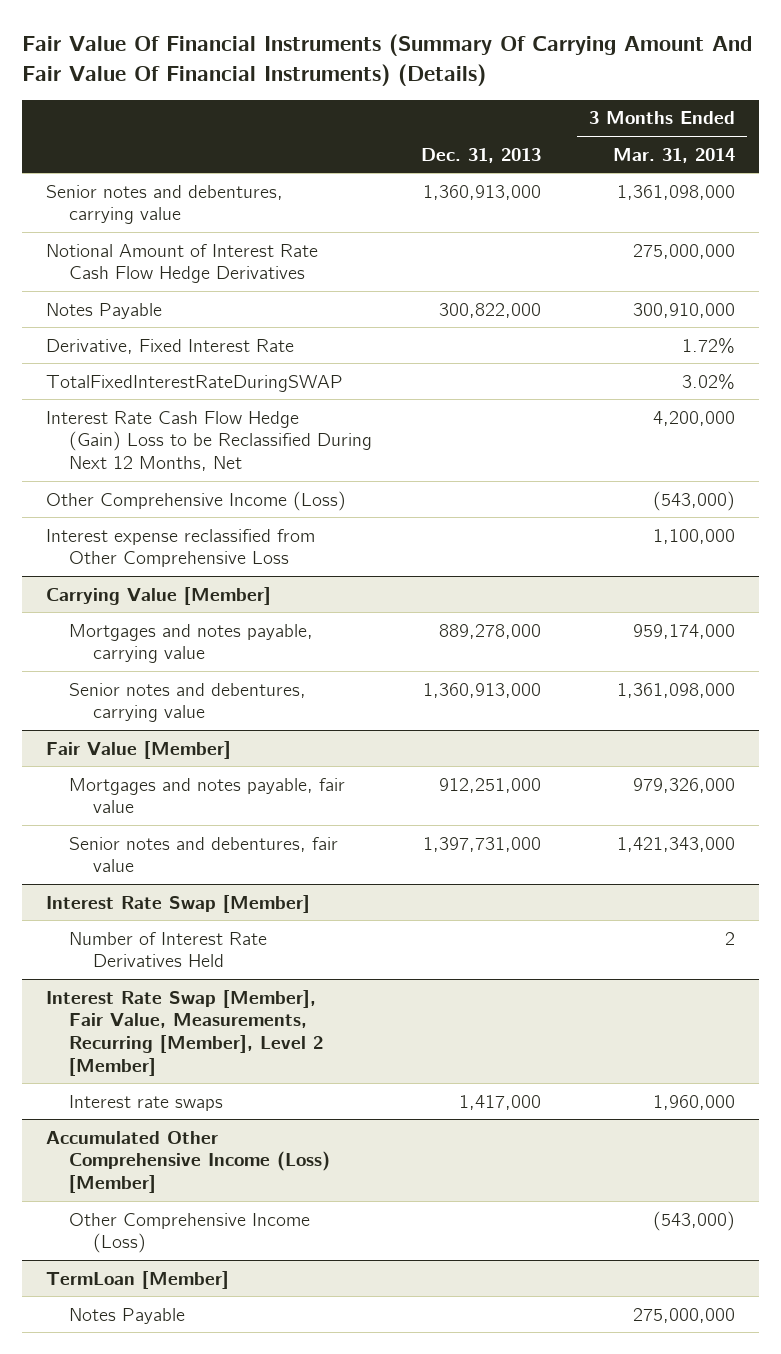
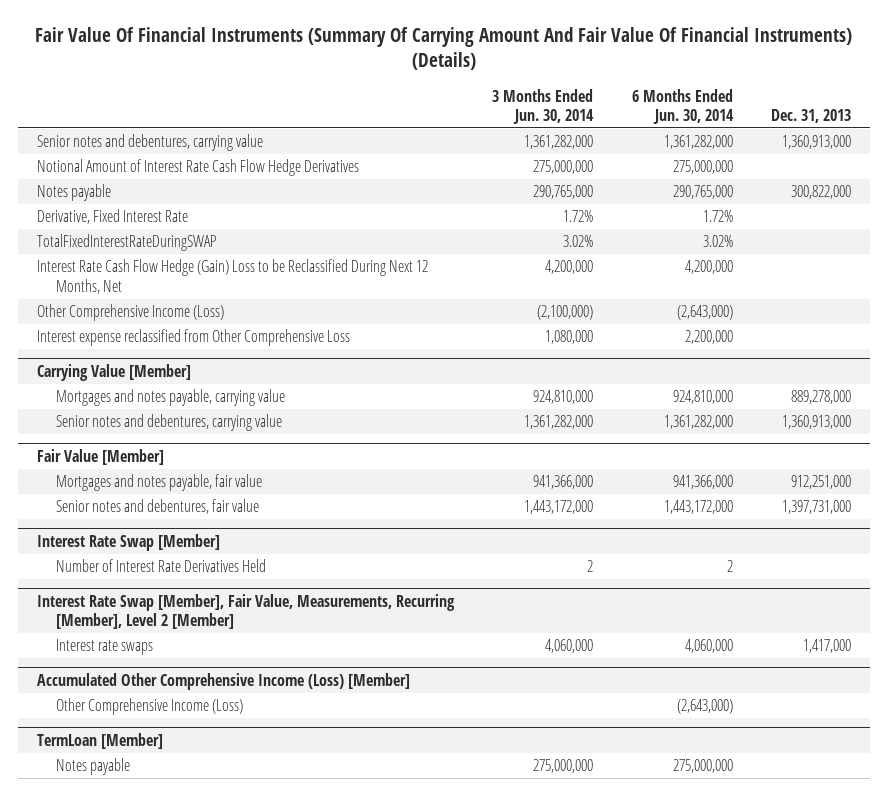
- | Dec. 31, 2013 | 3 Months Ended Mar. 31, 2014
+ | 3 Months Ended Jun. 30, 2014 | 6 Months Ended Jun. 30, 2014 | Dec. 31, 2013
- Notes Payable | 300,822,000 | 300,910,000
+ Notes payable | 290,765,000 | 290,765,000 | 300,822,000
@ TermLoan [Member]
- Notes Payable | | 275,000,000
+ Notes payable | 275,000,000 | 275,000,000 |

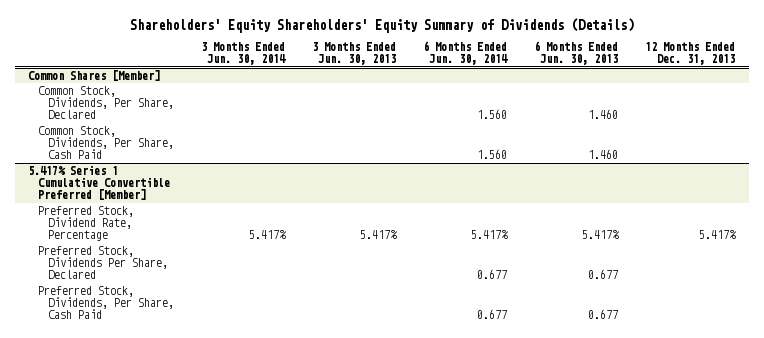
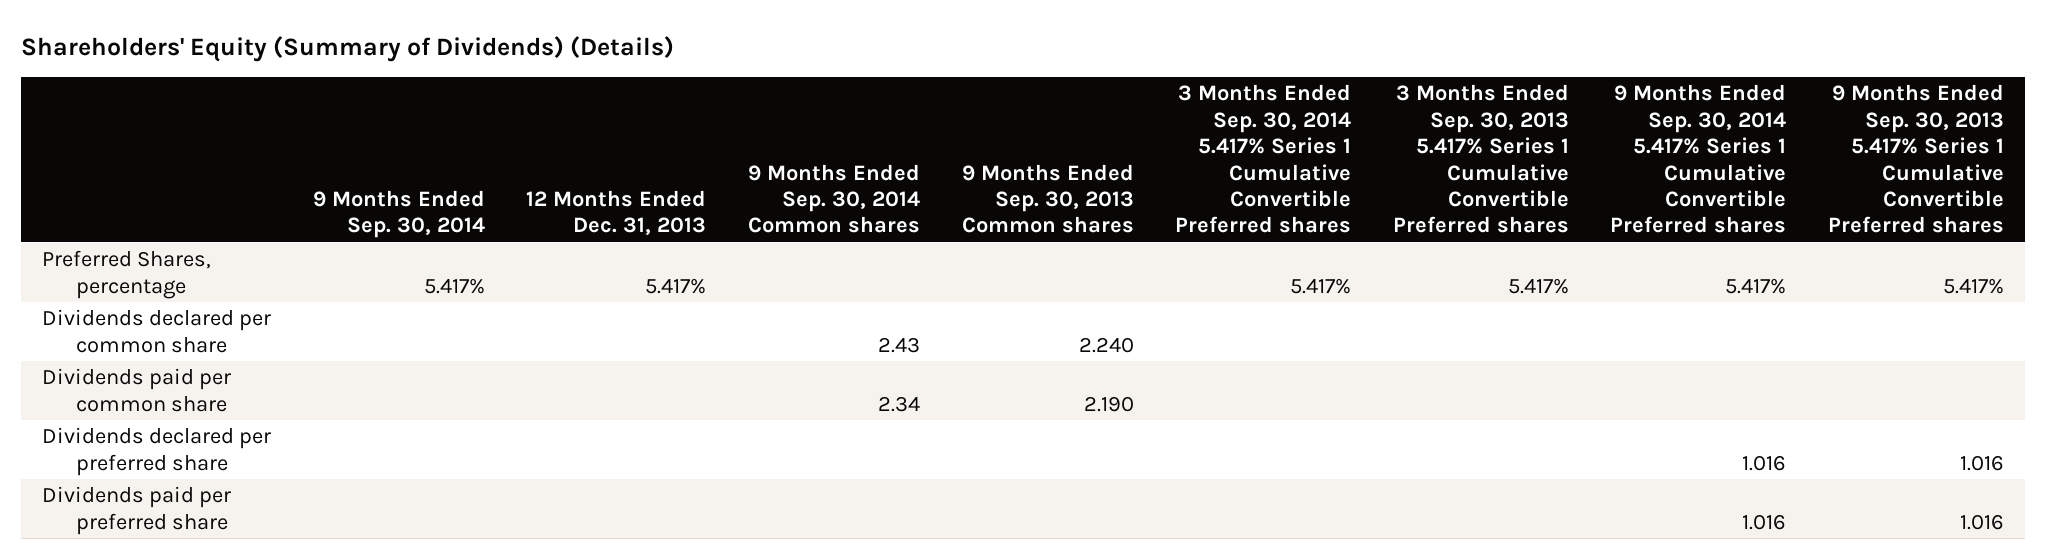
- Shareholders' Equity Shareholders' Equity Summary of Dividends (Details)
+ Shareholders' Equity (Summary of Dividends) (Details)
- | 3 Months Ended Jun. 30, 2014 | 3 Months Ended Jun. 30, 2013 | 6 Months Ended Jun. 30, 2014 | 6 Months Ended Jun. 30, 2013 | 12 Months Ended Dec. 31, 2013
+ | 9 Months Ended Sep. 30, 2014 | 12 Months Ended Dec. 31, 2013 | 9 Months Ended Sep. 30, 2014 Common shares | 9 Months Ended Sep. 30, 2013 Common shares | 3 Months Ended Sep. 30, 2014 5.417% Series 1 Cumulative Convertible Preferred shares | 3 Months Ended Sep. 30, 2013 5.417% Series 1 Cumulative Convertible Preferred shares | 9 Months Ended Sep. 30, 2014 5.417% Series 1 Cumulative Convertible Preferred shares | 9 Months Ended Sep. 30, 2013 5.417% Series 1 Cumulative Convertible Preferred shares
- Common Shares [Member]
- Common Stock, Dividends, Per Share, Declared | | | 1.560 | 1.460 |
- Common Stock, Dividends, Per Share, Cash Paid | | | 1.560 | 1.460 |
- 5.417% Series 1 Cumulative Convertible Preferred [Member]
- Preferred Stock, Dividend Rate, Percentage | 5.417% | 5.417% | 5.417% | 5.417% | 5.417%
- Preferred Stock, Dividends Per Share, Declared | | | 0.677 | 0.677 |
- Preferred Stock, Dividends, Per Share, Cash Paid | | | 0.677 | 0.677 |
+ Preferred Shares, percentage | 5.417% | 5.417% | | | 5.417% | 5.417% | 5.417% | 5.417%
+ Dividends declared per common share | | | 2.43 | 2.240 | | | |
+ Dividends paid per common share | | | 2.34 | 2.190 | | | |
+ Dividends declared per preferred share | | | | | | | 1.016 | 1.016
+ Dividends paid per preferred share | | | | | | | 1.016 | 1.016

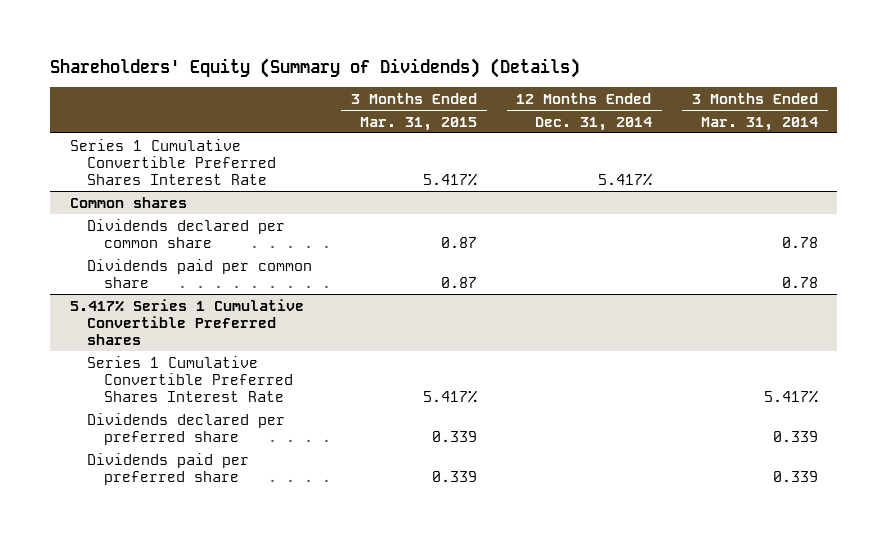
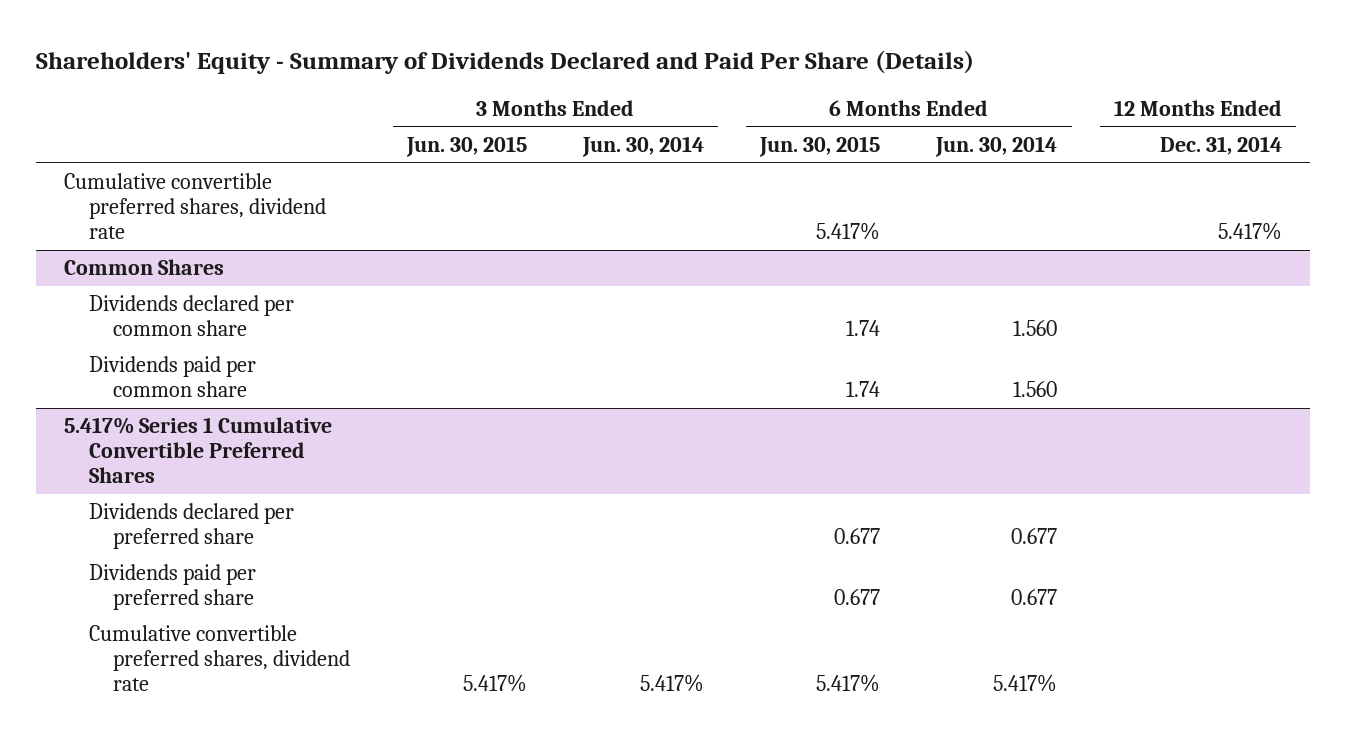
- Shareholders' Equity (Summary of Dividends) (Details)
+ Shareholders' Equity - Summary of Dividends Declared and Paid Per Share (Details)
- | 3 Months Ended Mar. 31, 2015 | 12 Months Ended Dec. 31, 2014 | 3 Months Ended Mar. 31, 2014
+ | 3 Months Ended Jun. 30, 2015 | 3 Months Ended Jun. 30, 2014 | 6 Months Ended Jun. 30, 2015 | 6 Months Ended Jun. 30, 2014 | 12 Months Ended Dec. 31, 2014
- Series 1 Cumulative Convertible Preferred Shares Interest Rate | 5.417% | 5.417% |
- Common shares
+ Cumulative convertible preferred shares, dividend rate | | | 5.417% | | 5.417%
+ Common Shares
- 5.417% Series 1 Cumulative Convertible Preferred shares
- Series 1 Cumulative Convertible Preferred Shares Interest Rate | 5.417% | | 5.417%
+ 5.417% Series 1 Cumulative Convertible Preferred Shares
+ Cumulative convertible preferred shares, dividend rate | 5.417% | 5.417% | 5.417% | 5.417% |

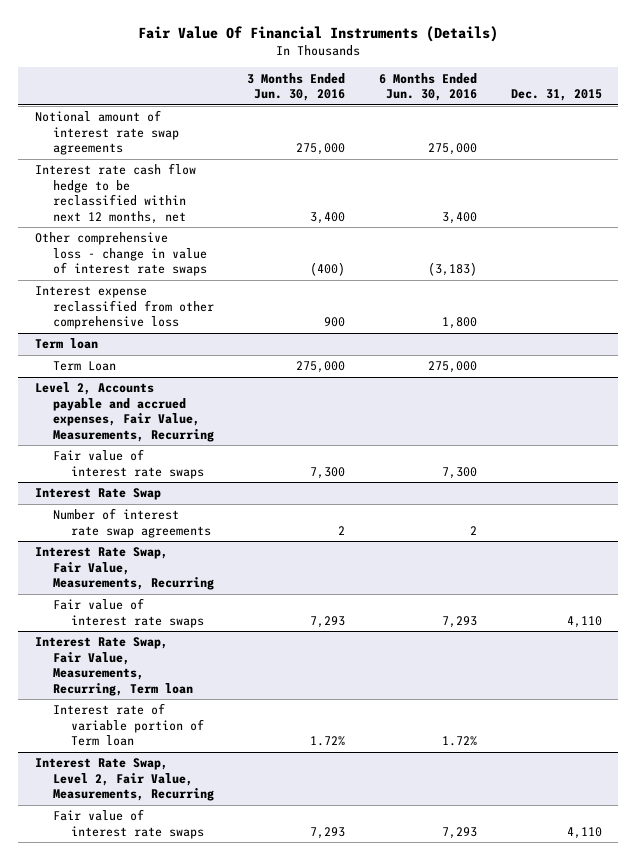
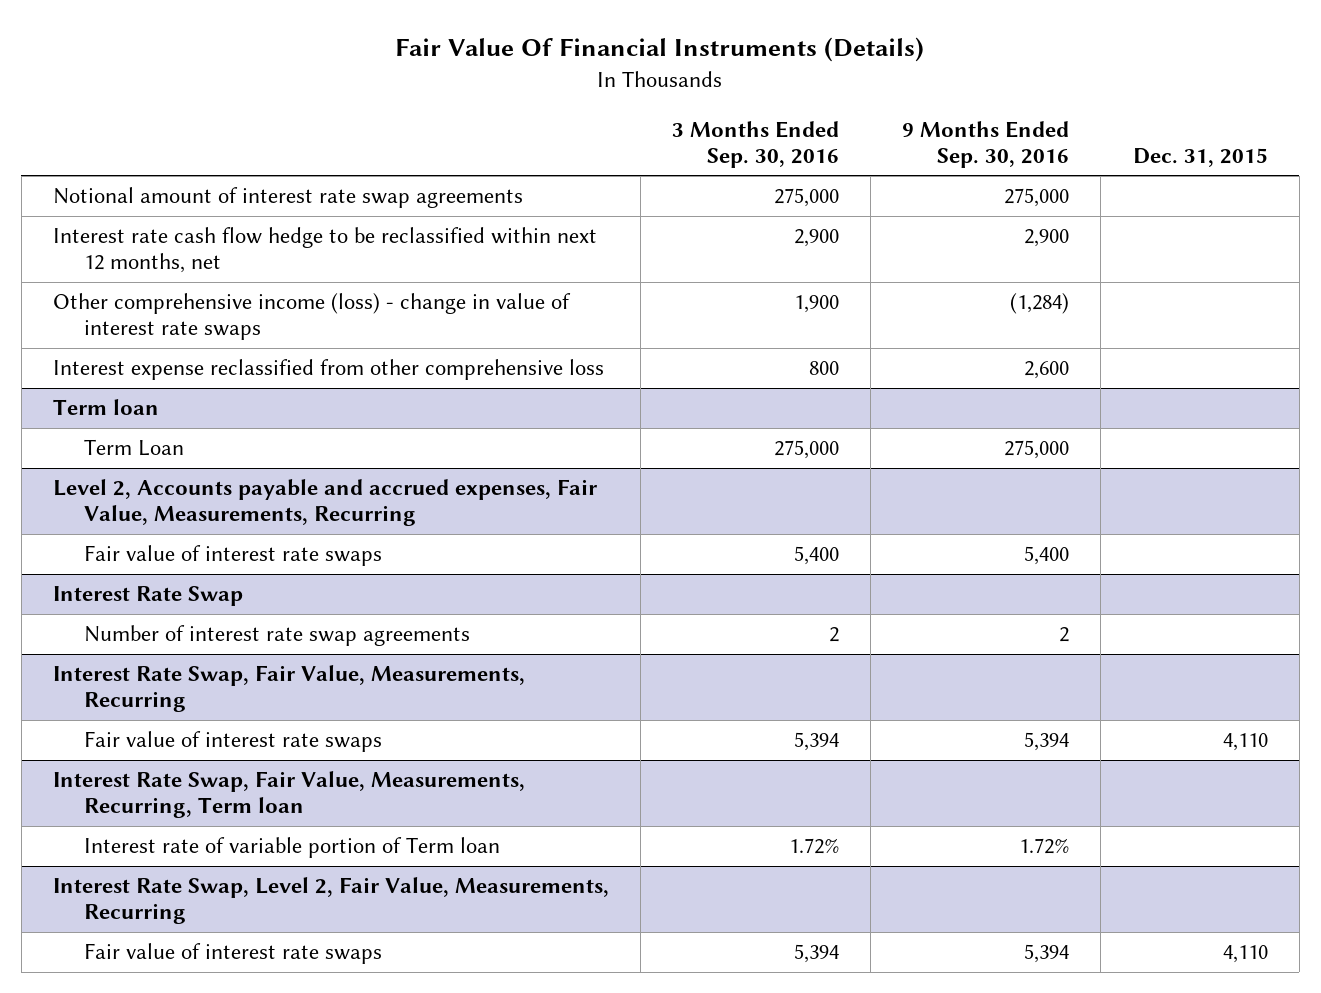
- | 3 Months Ended Jun. 30, 2016 | 6 Months Ended Jun. 30, 2016 | Dec. 31, 2015
+ | 3 Months Ended Sep. 30, 2016 | 9 Months Ended Sep. 30, 2016 | Dec. 31, 2015
- Other comprehensive loss - change in value of interest rate swaps | (400) | (3,183) |
+ Other comprehensive income (loss) - change in value of interest rate swaps | 1,900 | (1,284) |

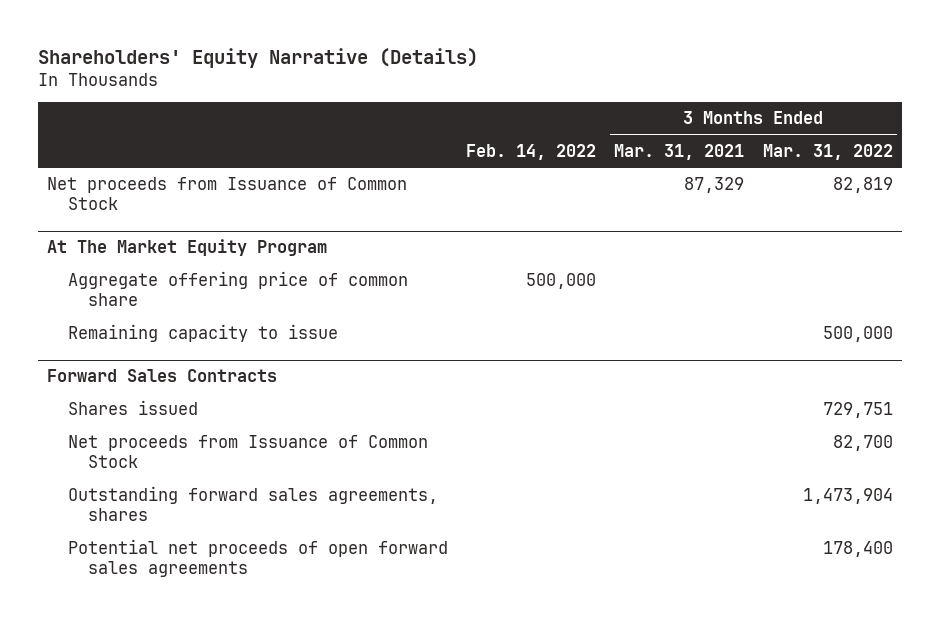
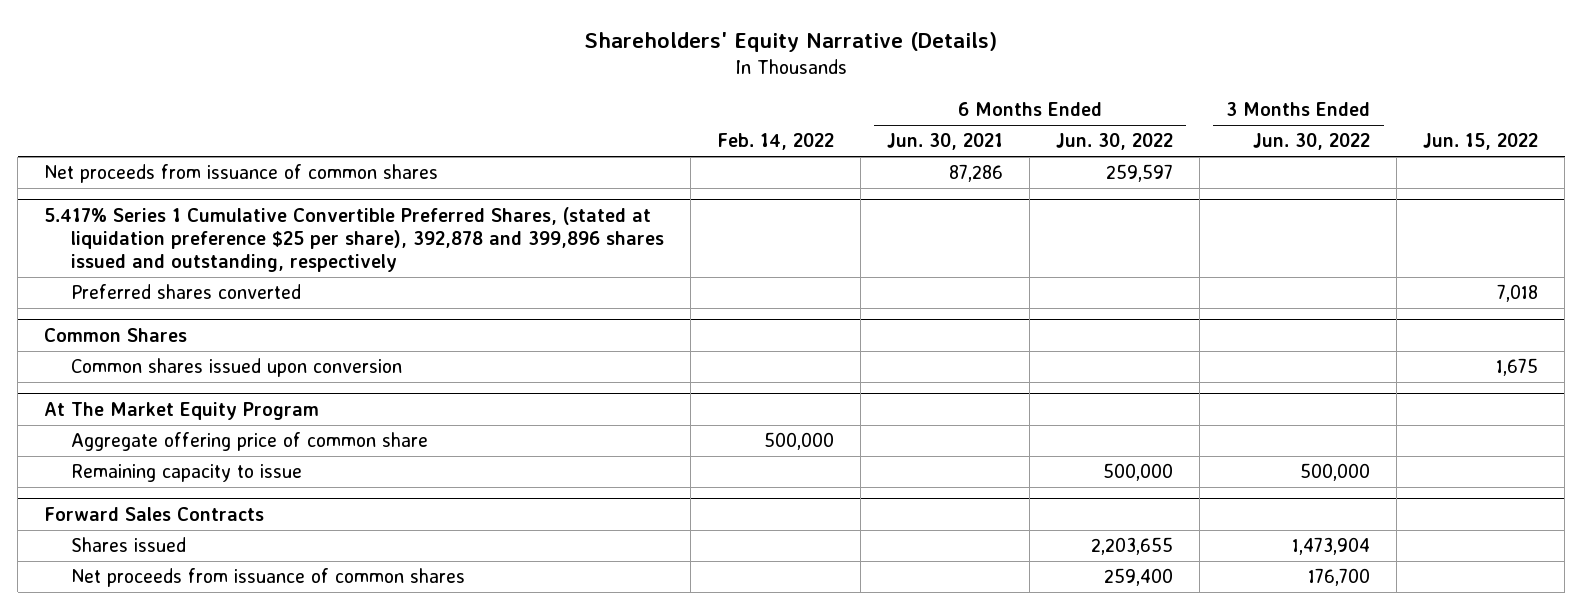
- | Feb. 14, 2022 | 3 Months Ended Mar. 31, 2021 | 3 Months Ended Mar. 31, 2022
+ | Feb. 14, 2022 | 6 Months Ended Jun. 30, 2021 | 6 Months Ended Jun. 30, 2022 | 3 Months Ended Jun. 30, 2022 | Jun. 15, 2022
- Net proceeds from Issuance of Common Stock | | 87,329 | 82,819
+ Net proceeds from issuance of common shares | | 87,286 | 259,597 | |
+ 5.417% Series 1 Cumulative Convertible Preferred Shares, (stated at liquidation preference $25 per share), 392,878 and 399,896 shares issued and outstanding, respectively
+ Preferred shares converted | | | | | 7,018
+ Common Shares
+ Common shares issued upon conversion | | | | | 1,675
@ Forward Sales Contracts
- Net proceeds from Issuance of Common Stock | | | 82,700
- Outstanding forward sales agreements, shares | | | 1,473,904
- Potential net proceeds of open forward sales agreements | | | 178,400
+ Net proceeds from issuance of common shares | | | 259,400 | 176,700 |

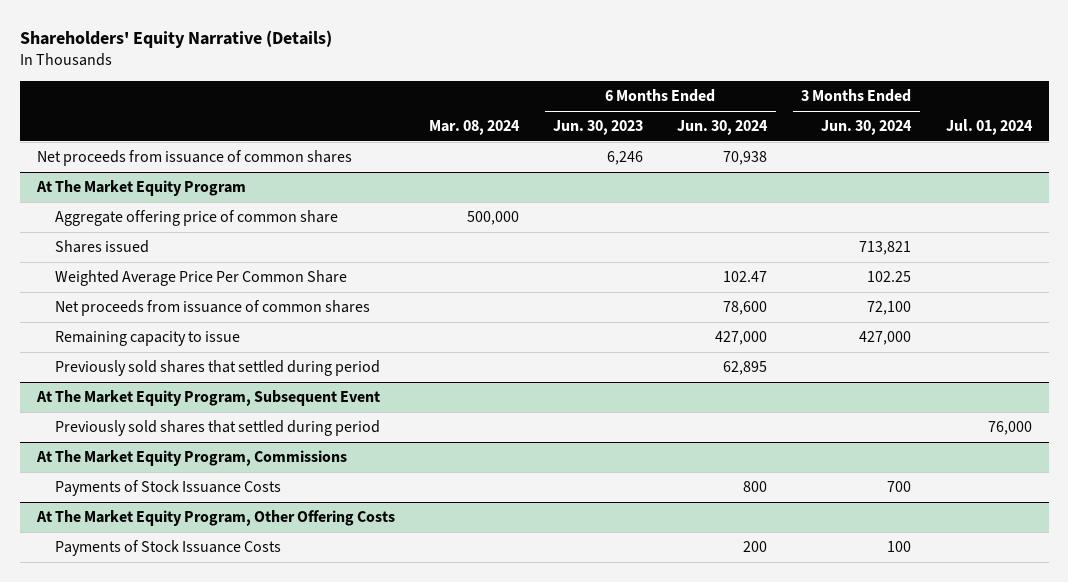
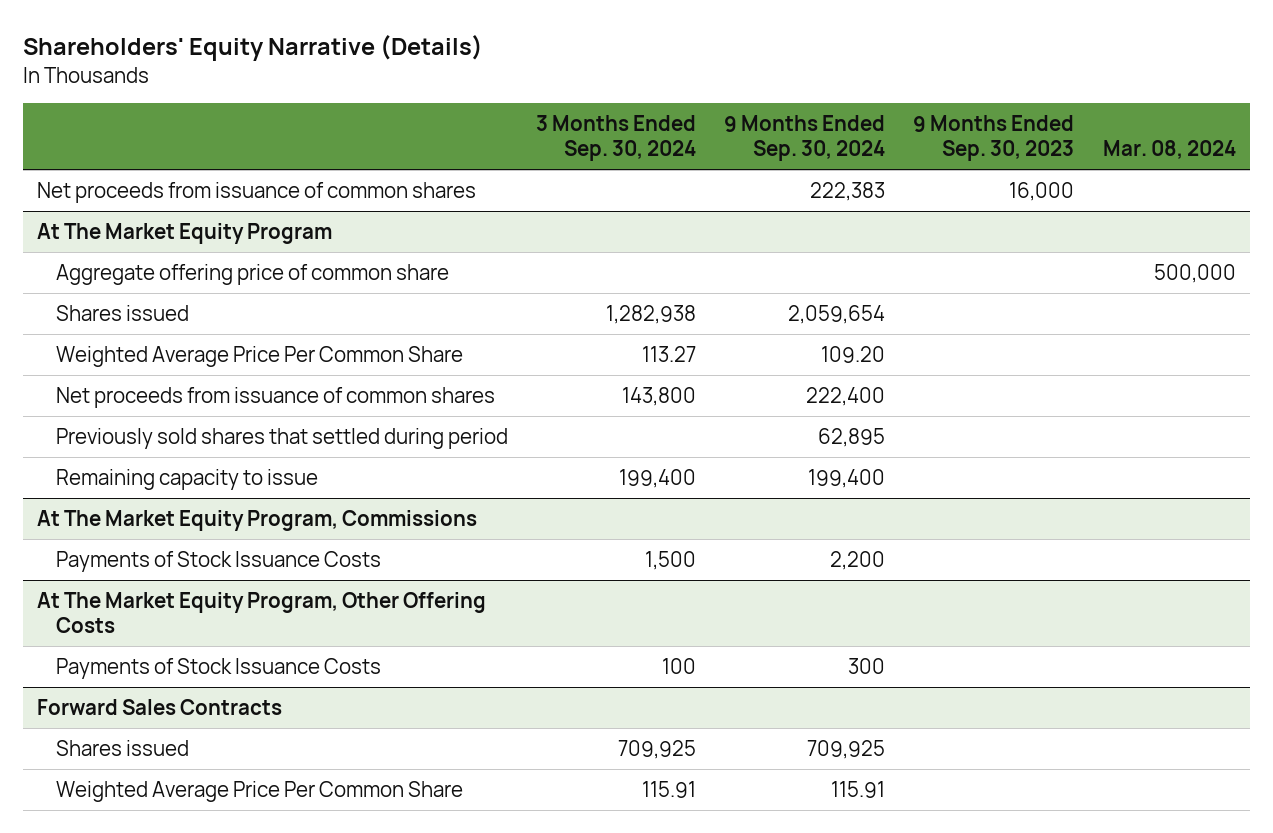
- | Mar. 08, 2024 | 6 Months Ended Jun. 30, 2023 | 6 Months Ended Jun. 30, 2024 | 3 Months Ended Jun. 30, 2024 | Jul. 01, 2024
+ | 3 Months Ended Sep. 30, 2024 | 9 Months Ended Sep. 30, 2024 | 9 Months Ended Sep. 30, 2023 | Mar. 08, 2024
- At The Market Equity Program, Subsequent Event
- Previously sold shares that settled during period | | | | | 76,000
@ At The Market Equity Program
moved down: Remaining capacity to issue | 199,400 | 199,400 | |
+ Forward Sales Contracts
+ Shares issued | 709,925 | 709,925 | |
+ Weighted Average Price Per Common Share | 115.91 | 115.91 | |

